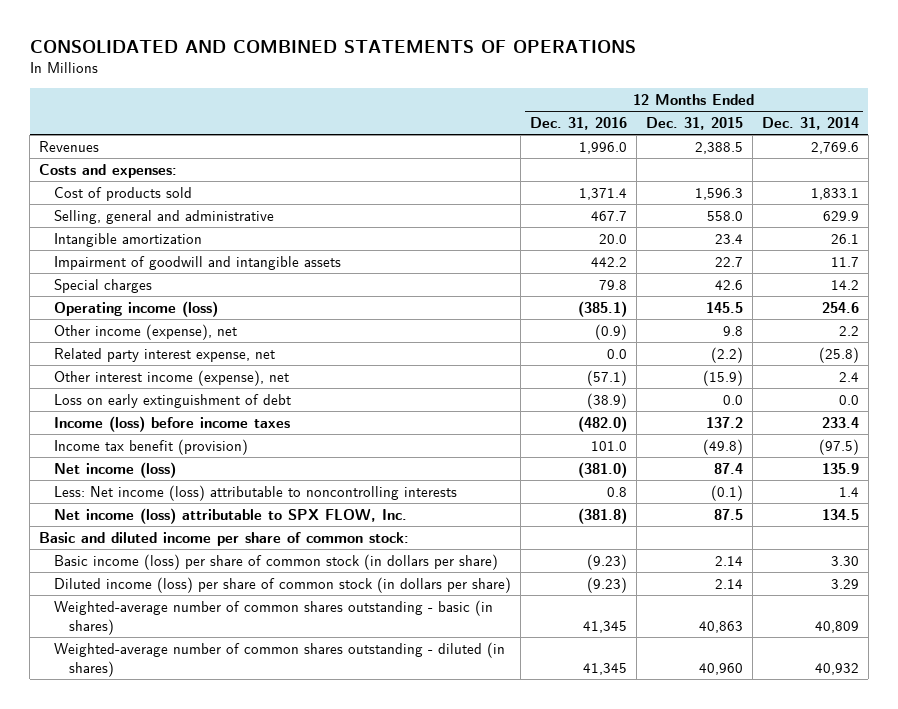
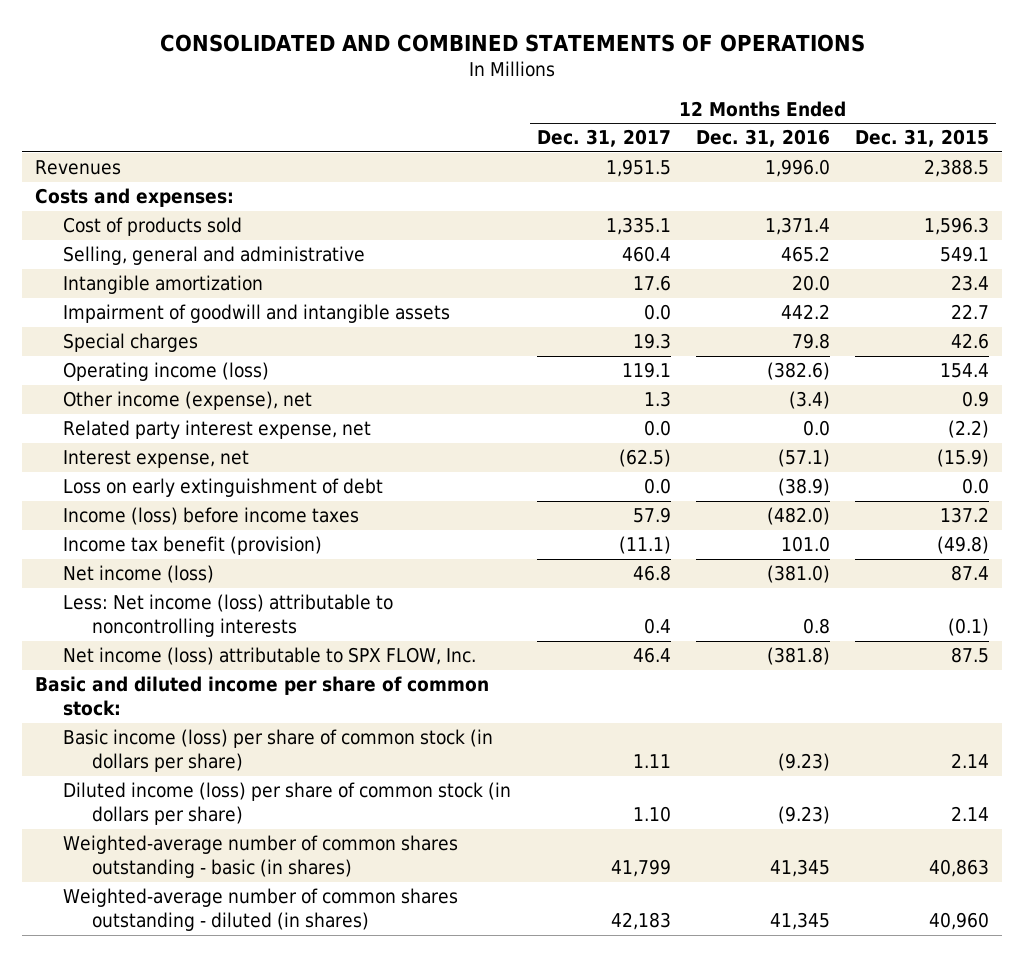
- | 12 Months Ended Dec. 31, 2016 | 12 Months Ended Dec. 31, 2015 | 12 Months Ended Dec. 31, 2014
+ | 12 Months Ended Dec. 31, 2017 | 12 Months Ended Dec. 31, 2016 | 12 Months Ended Dec. 31, 2015
- Selling, general and administrative | 467.7 | 558.0 | 629.9
+ Selling, general and administrative | 460.4 | 465.2 | 549.1
- Operating income (loss) | (385.1) | 145.5 | 254.6
- Other income (expense), net | (0.9) | 9.8 | 2.2
+ Operating income (loss) | 119.1 | (382.6) | 154.4
+ Other income (expense), net | 1.3 | (3.4) | 0.9
- Other interest income (expense), net | (57.1) | (15.9) | 2.4
+ Interest expense, net | (62.5) | (57.1) | (15.9)

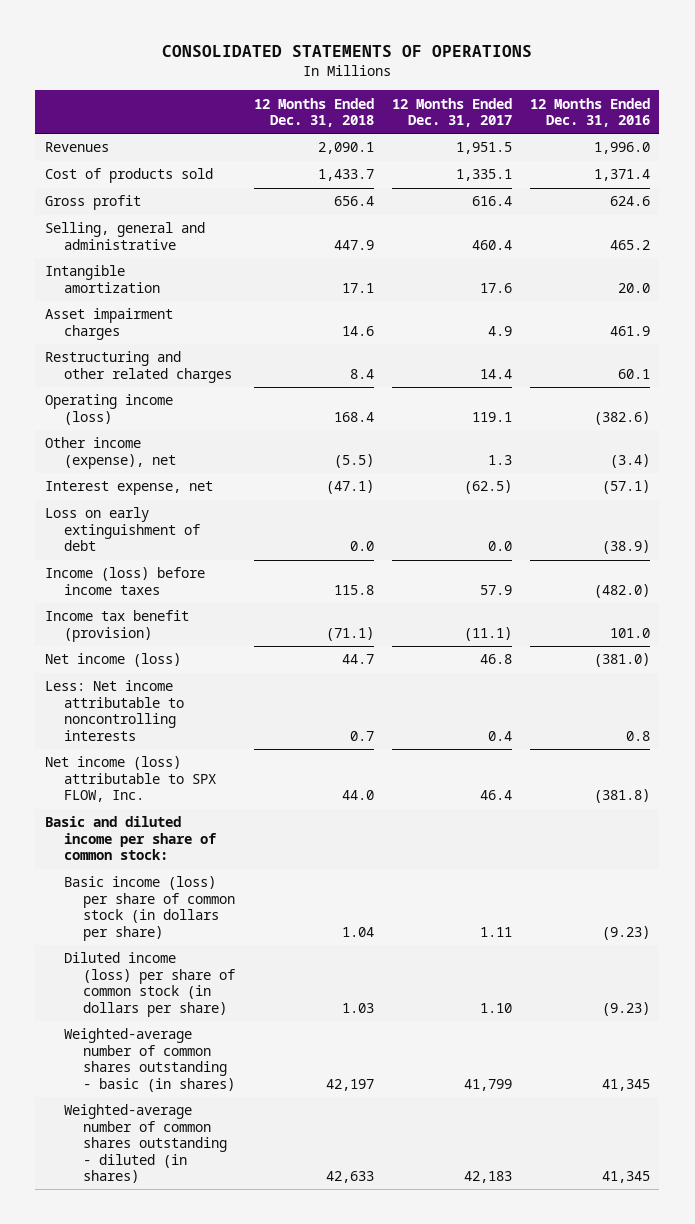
- CONSOLIDATED AND COMBINED STATEMENTS OF OPERATIONS
+ CONSOLIDATED STATEMENTS OF OPERATIONS
- | 12 Months Ended Dec. 31, 2017 | 12 Months Ended Dec. 31, 2016 | 12 Months Ended Dec. 31, 2015
+ | 12 Months Ended Dec. 31, 2018 | 12 Months Ended Dec. 31, 2017 | 12 Months Ended Dec. 31, 2016
- Costs and expenses:
+ Gross profit | 656.4 | 616.4 | 624.6
- Impairment of goodwill and intangible assets | 0.0 | 442.2 | 22.7
- Special charges | 19.3 | 79.8 | 42.6
+ Asset impairment charges | 14.6 | 4.9 | 461.9
+ Restructuring and other related charges | 8.4 | 14.4 | 60.1
- Related party interest expense, net | 0.0 | 0.0 | (2.2)
- Less: Net income (loss) attributable to noncontrolling interests | 0.4 | 0.8 | (0.1)
+ Less: Net income attributable to noncontrolling interests | 0.7 | 0.4 | 0.8

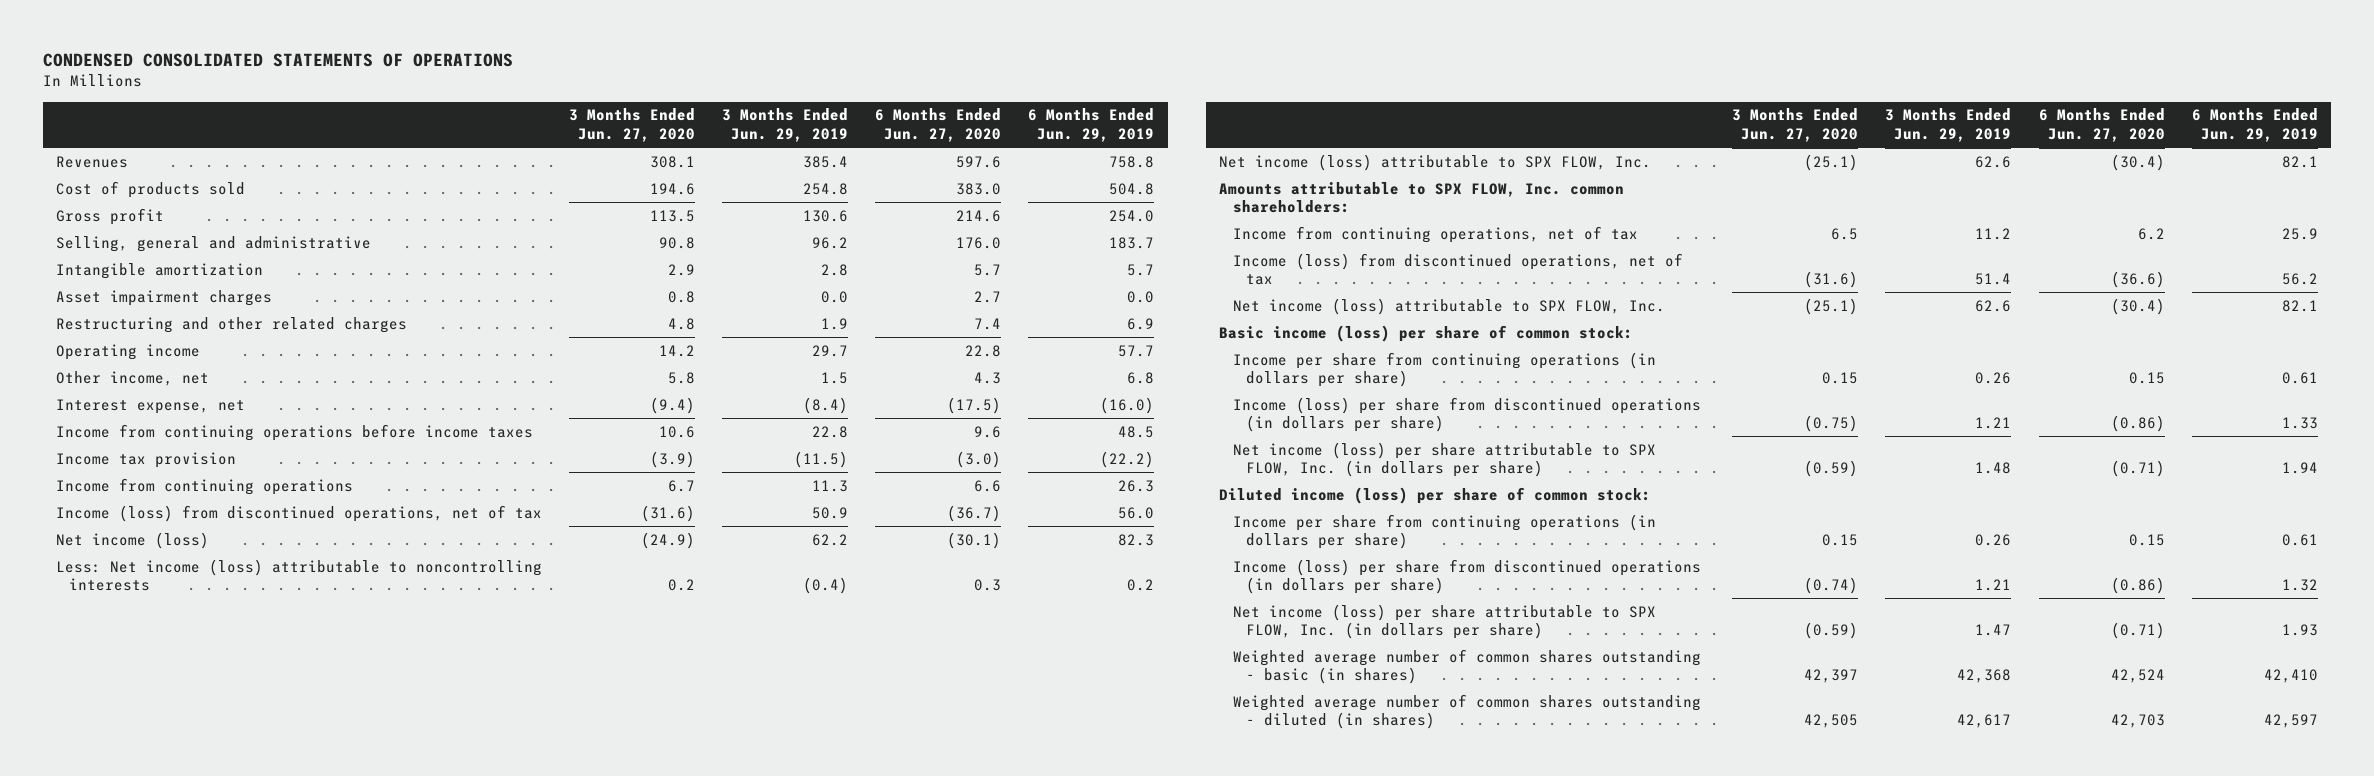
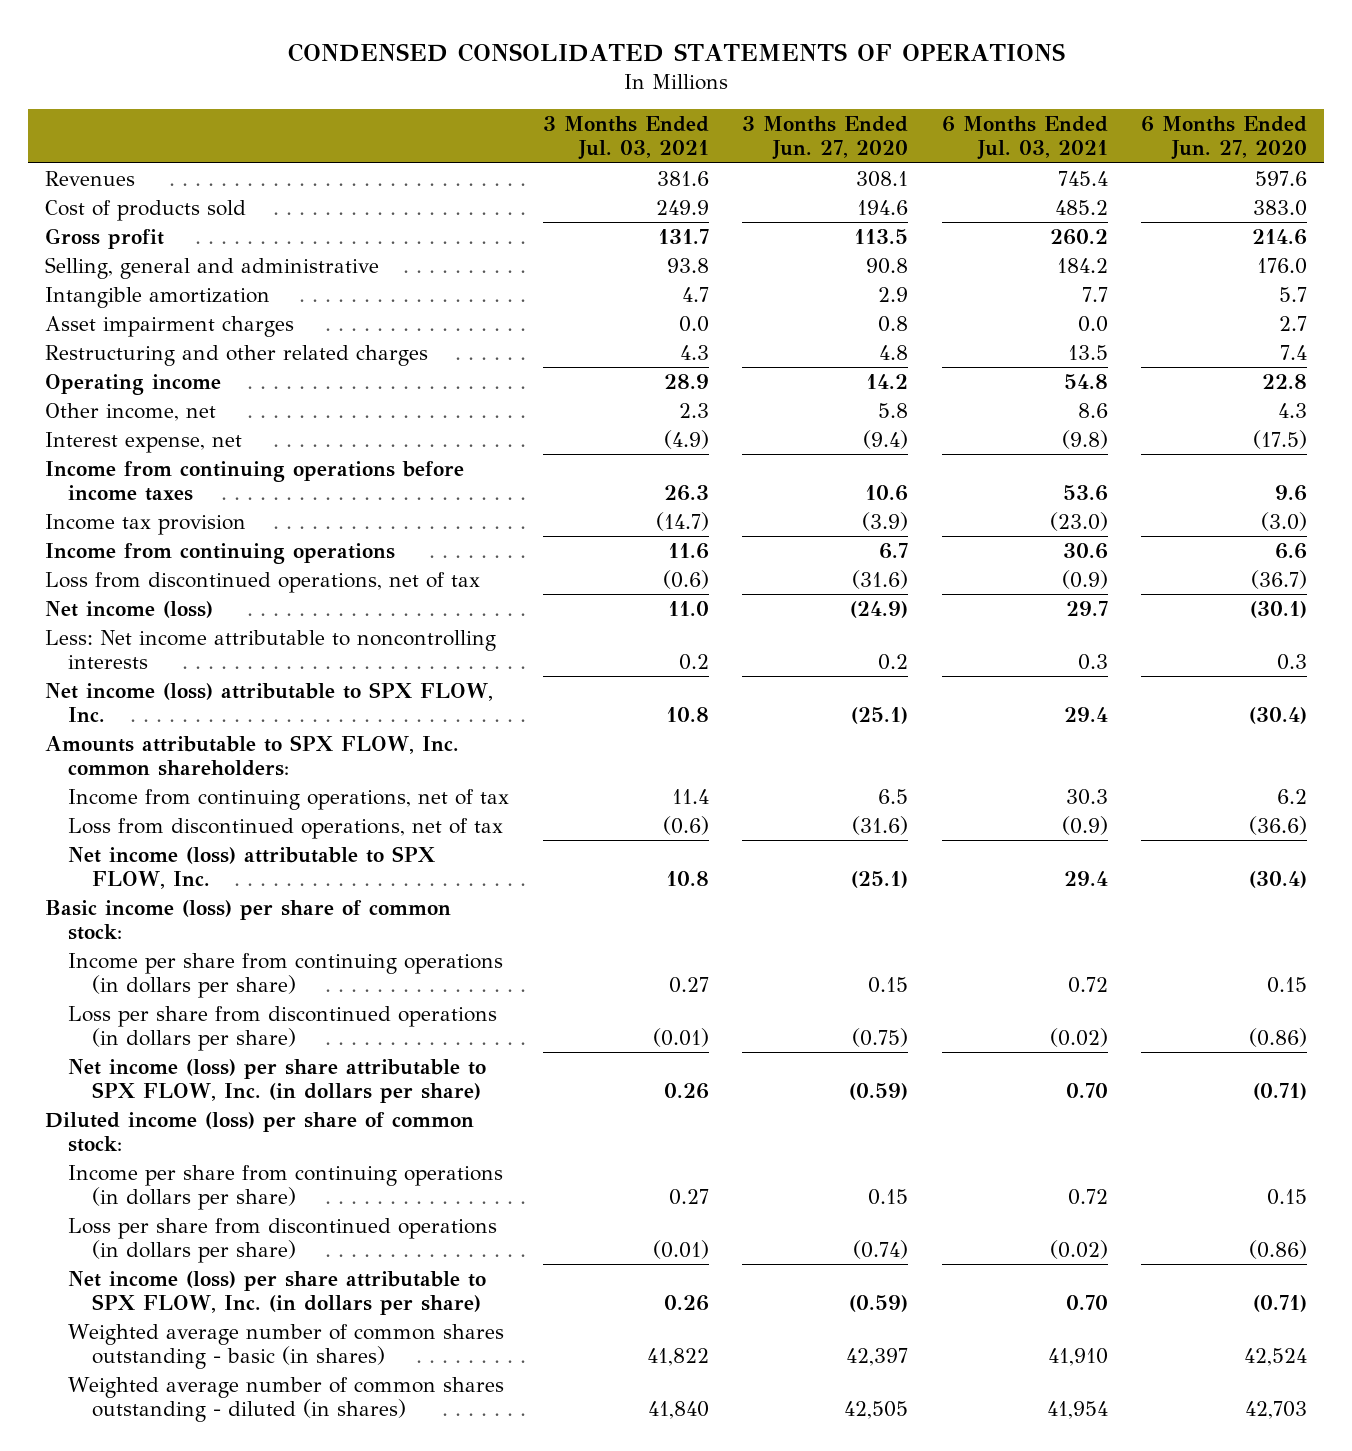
- | 3 Months Ended Jun. 27, 2020 | 3 Months Ended Jun. 29, 2019 | 6 Months Ended Jun. 27, 2020 | 6 Months Ended Jun. 29, 2019
+ | 3 Months Ended Jul. 03, 2021 | 3 Months Ended Jun. 27, 2020 | 6 Months Ended Jul. 03, 2021 | 6 Months Ended Jun. 27, 2020
- Income (loss) from discontinued operations, net of tax | (31.6) | 50.9 | (36.7) | 56.0
+ Loss from discontinued operations, net of tax | (0.6) | (31.6) | (0.9) | (36.7)
- Less: Net income (loss) attributable to noncontrolling interests | 0.2 | (0.4) | 0.3 | 0.2
+ Less: Net income attributable to noncontrolling interests | 0.2 | 0.2 | 0.3 | 0.3
- Income (loss) from discontinued operations, net of tax | (31.6) | 51.4 | (36.6) | 56.2
+ Loss from discontinued operations, net of tax | (0.6) | (31.6) | (0.9) | (36.6)
- Income (loss) per share from discontinued operations (in dollars per share) | (0.75) | 1.21 | (0.86) | 1.33
+ Loss per share from discontinued operations (in dollars per share) | (0.01) | (0.75) | (0.02) | (0.86)
- Income (loss) per share from discontinued operations (in dollars per share) | (0.74) | 1.21 | (0.86) | 1.32
+ Loss per share from discontinued operations (in dollars per share) | (0.01) | (0.74) | (0.02) | (0.86)

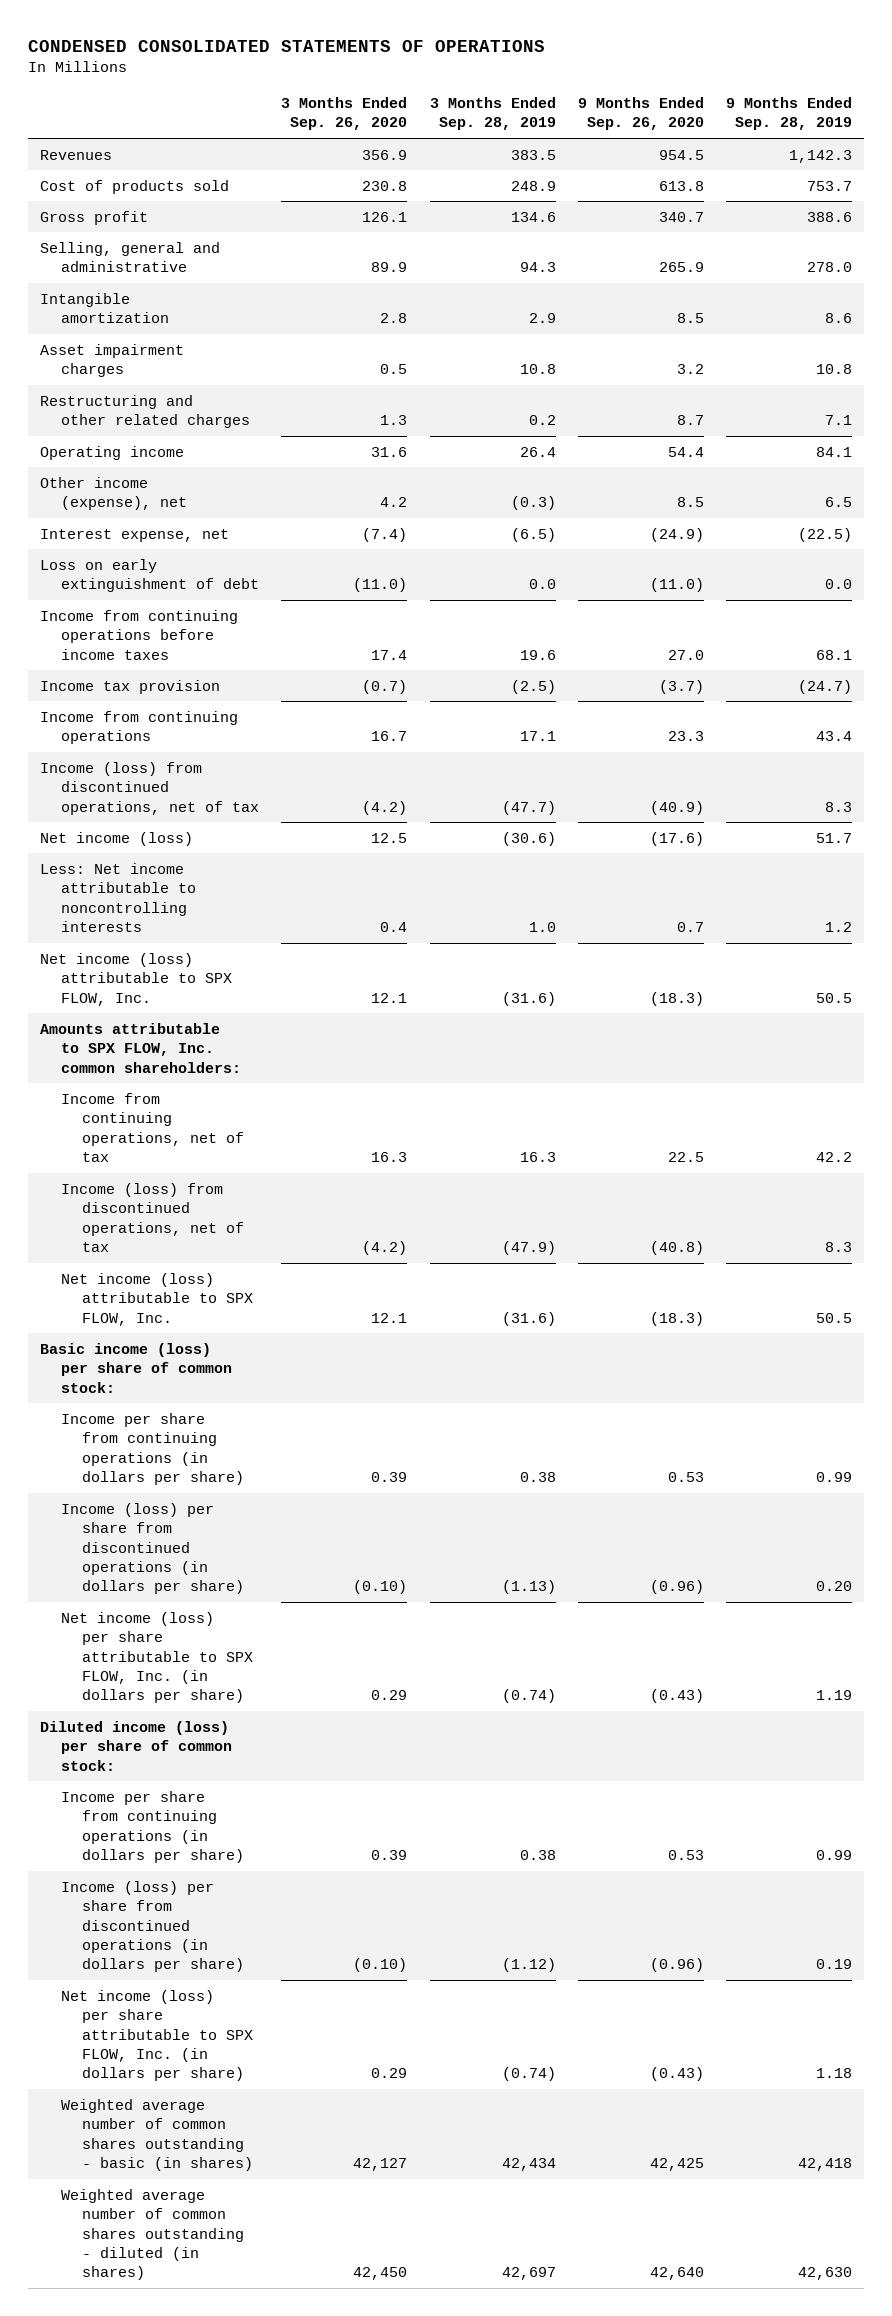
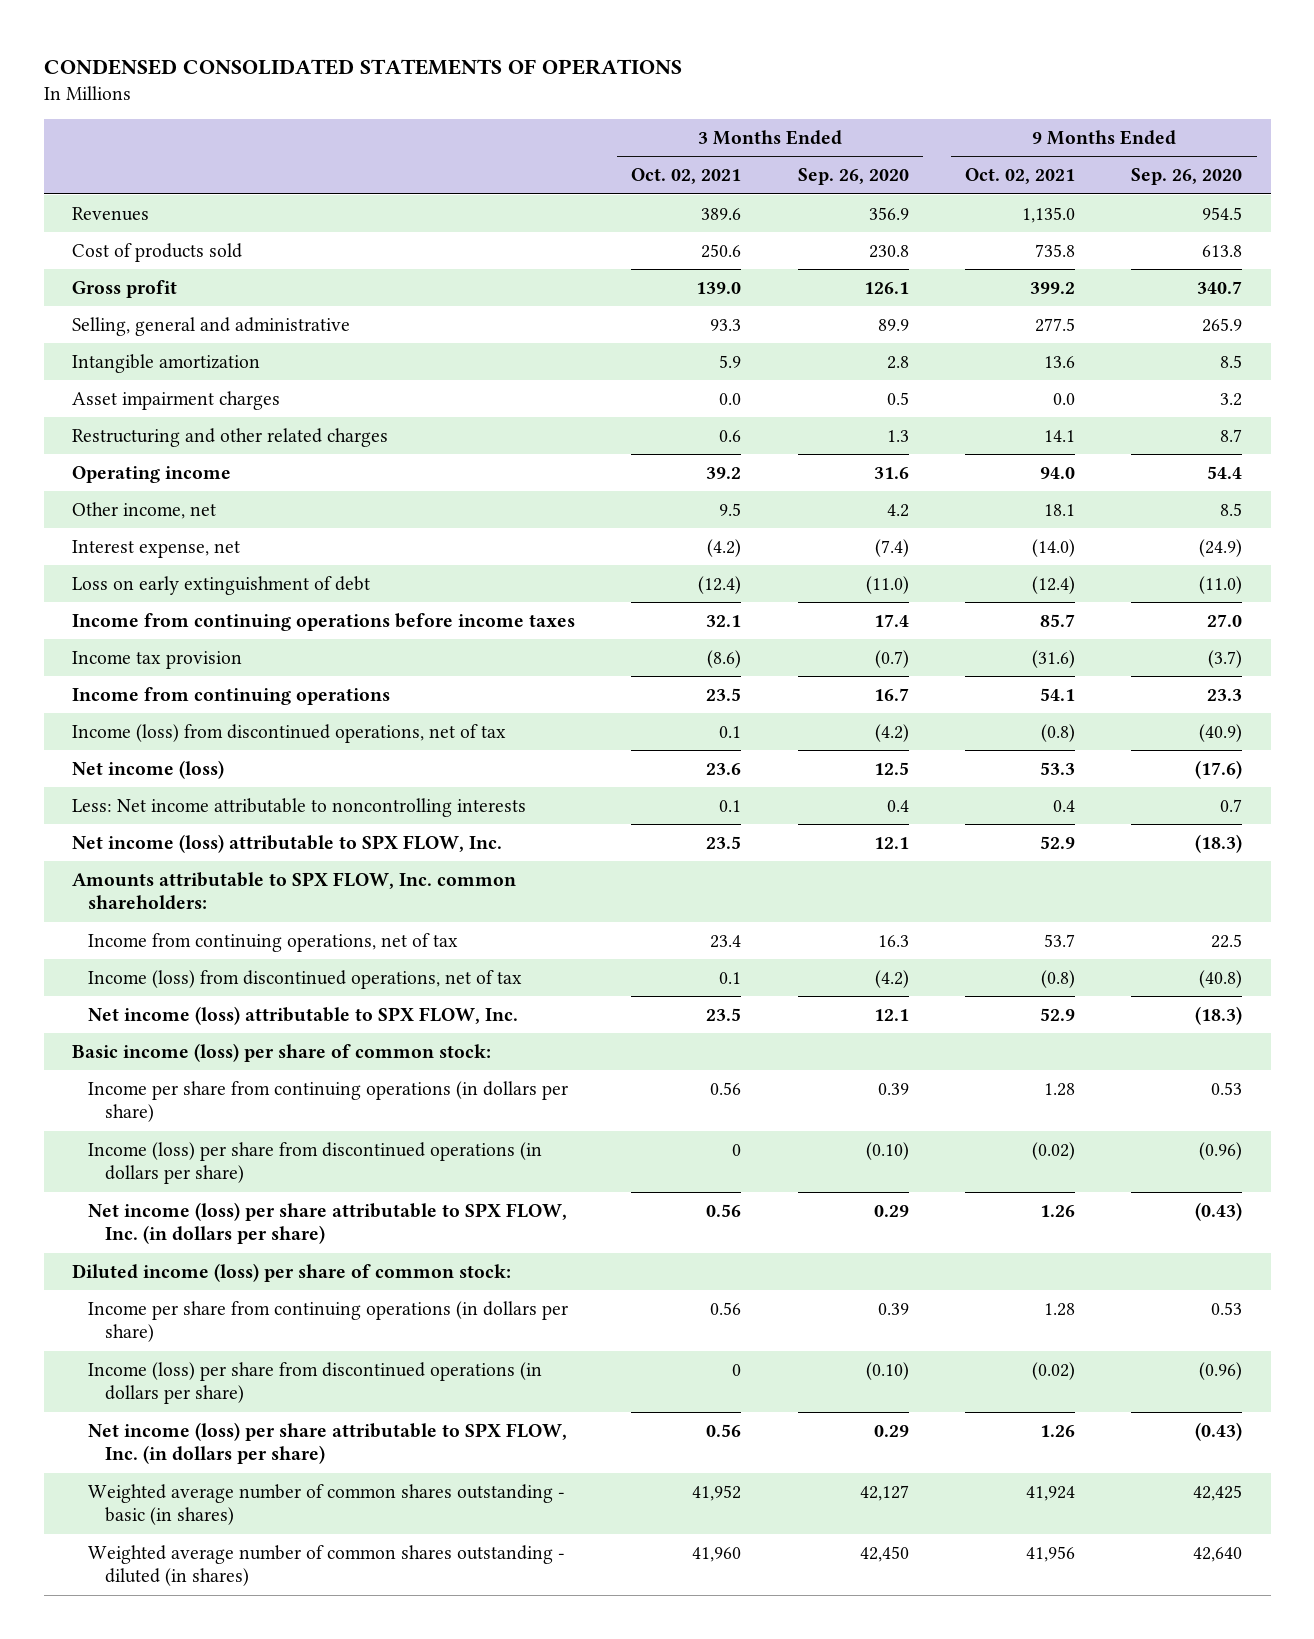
- | 3 Months Ended Sep. 26, 2020 | 3 Months Ended Sep. 28, 2019 | 9 Months Ended Sep. 26, 2020 | 9 Months Ended Sep. 28, 2019
+ | 3 Months Ended Oct. 02, 2021 | 3 Months Ended Sep. 26, 2020 | 9 Months Ended Oct. 02, 2021 | 9 Months Ended Sep. 26, 2020
- Other income (expense), net | 4.2 | (0.3) | 8.5 | 6.5
+ Other income, net | 9.5 | 4.2 | 18.1 | 8.5

